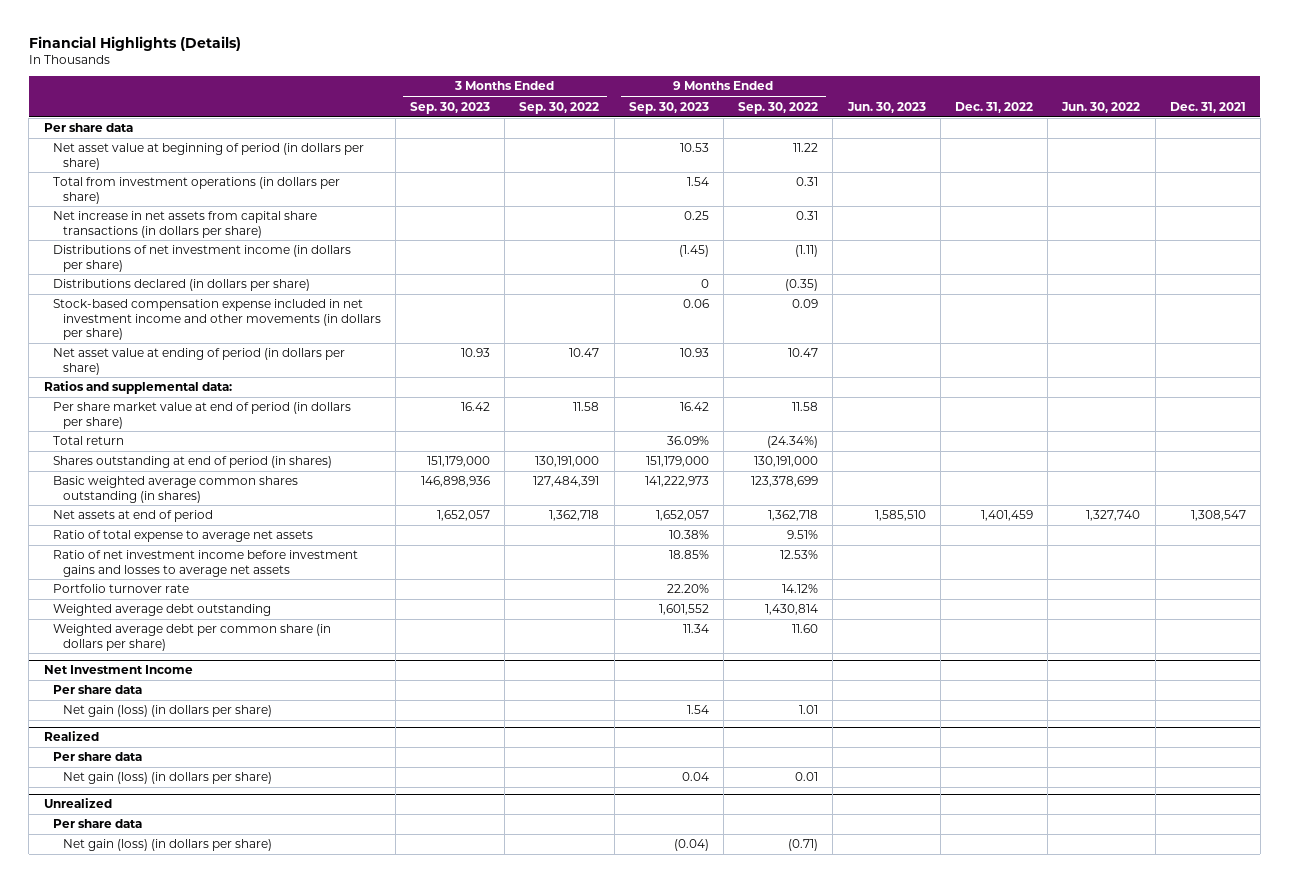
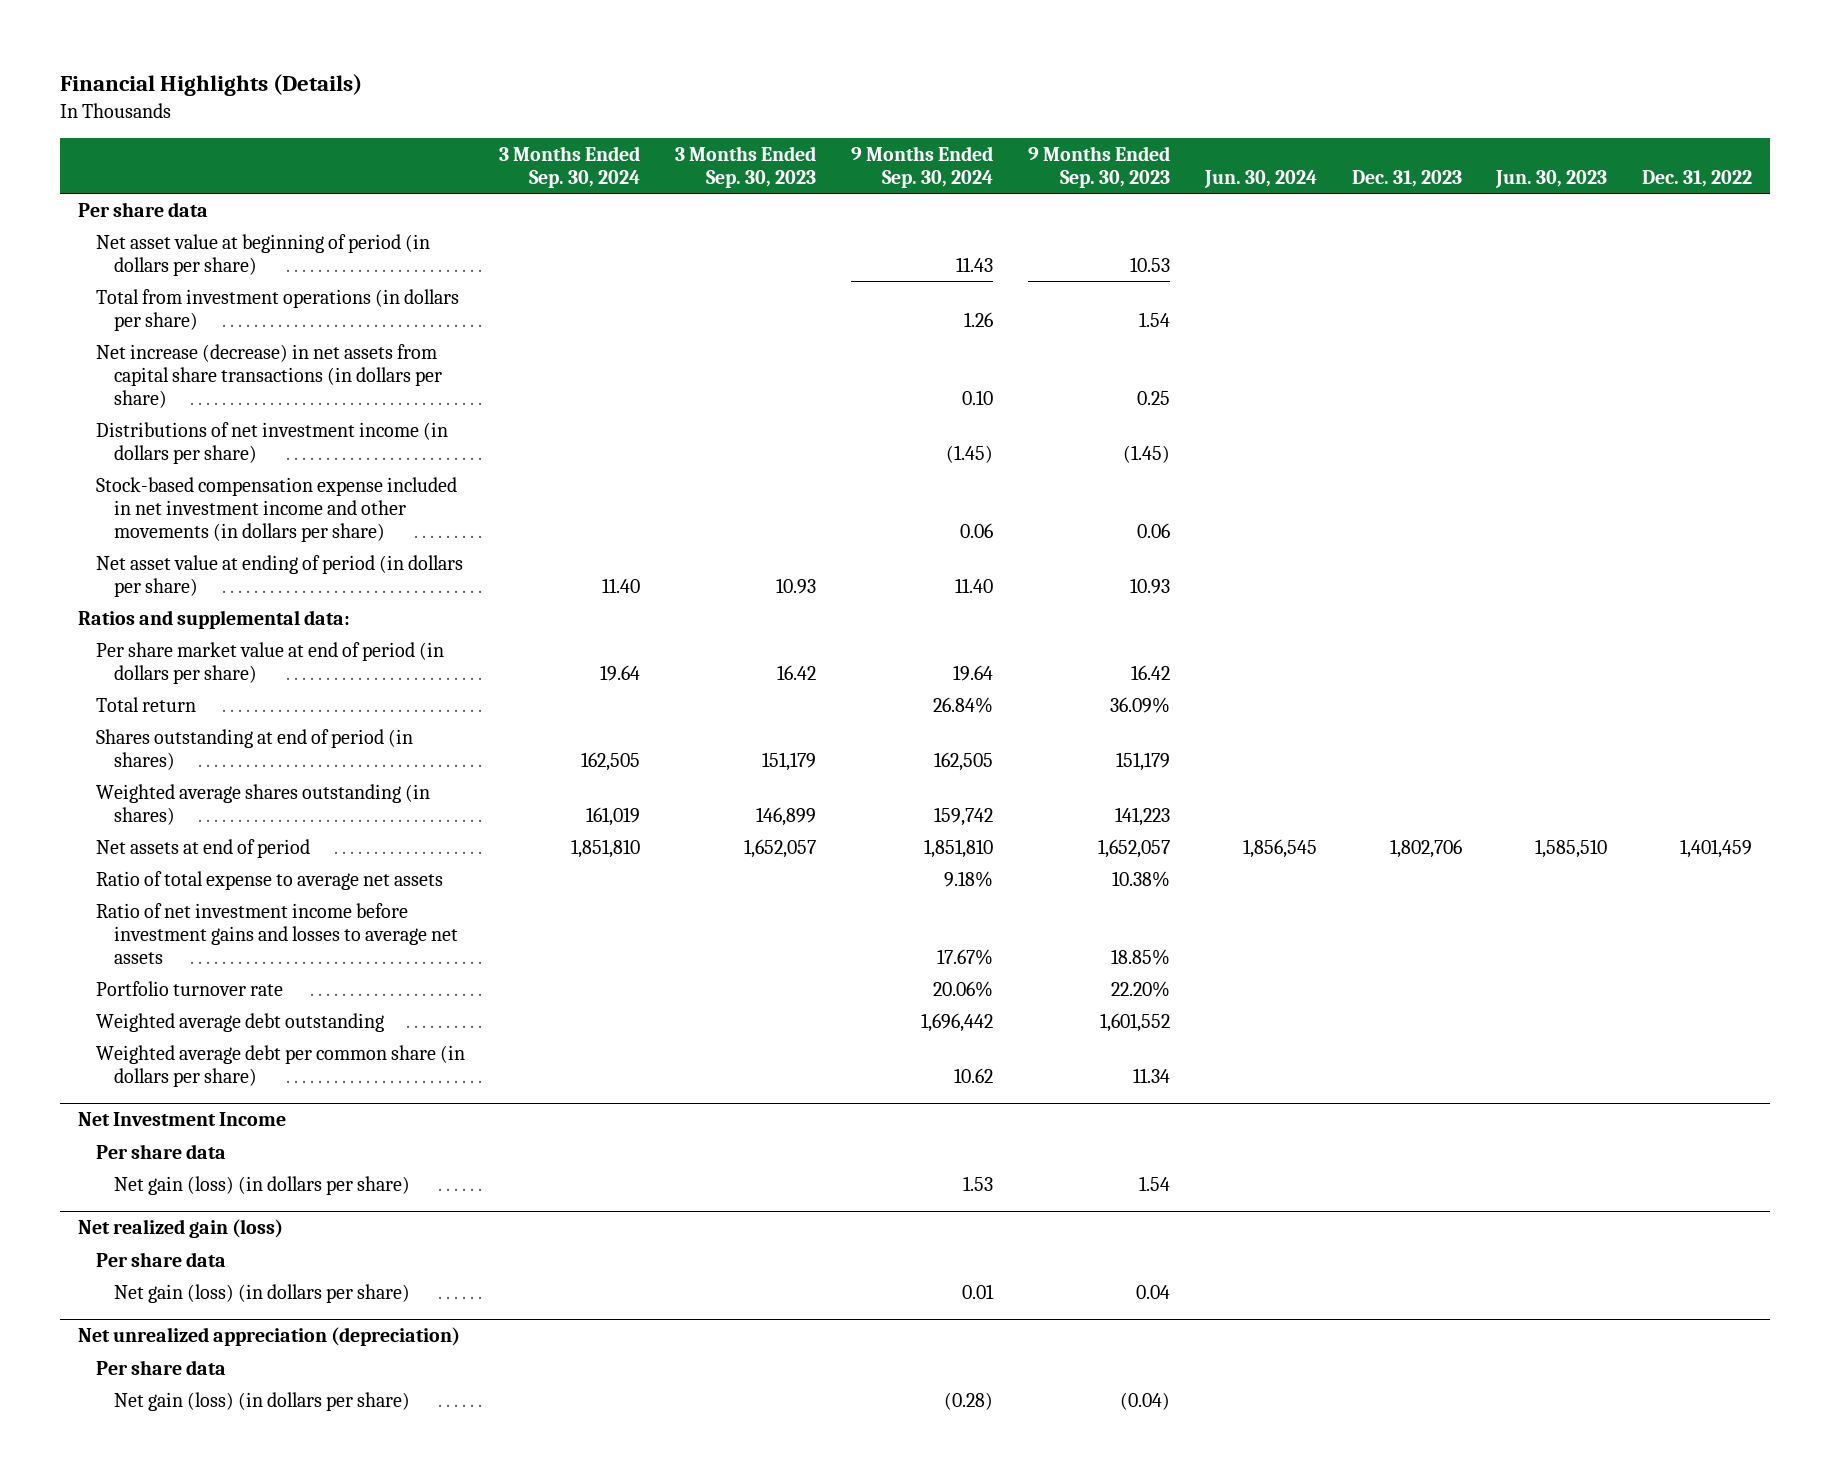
- | 3 Months Ended Sep. 30, 2023 | 3 Months Ended Sep. 30, 2022 | 9 Months Ended Sep. 30, 2023 | 9 Months Ended Sep. 30, 2022 | Jun. 30, 2023 | Dec. 31, 2022 | Jun. 30, 2022 | Dec. 31, 2021
+ | 3 Months Ended Sep. 30, 2024 | 3 Months Ended Sep. 30, 2023 | 9 Months Ended Sep. 30, 2024 | 9 Months Ended Sep. 30, 2023 | Jun. 30, 2024 | Dec. 31, 2023 | Jun. 30, 2023 | Dec. 31, 2022
- Net increase in net assets from capital share transactions (in dollars per share) | | | 0.25 | 0.31 | | | |
+ Net increase (decrease) in net assets from capital share transactions (in dollars per share) | | | 0.10 | 0.25 | | | |
- Distributions declared (in dollars per share) | | | 0 | (0.35) | | | |
- Shares outstanding at end of period (in shares) | 151,179,000 | 130,191,000 | 151,179,000 | 130,191,000 | | | |
- Basic weighted average common shares outstanding (in shares) | 146,898,936 | 127,484,391 | 141,222,973 | 123,378,699 | | | |
+ Shares outstanding at end of period (in shares) | 162,505 | 151,179 | 162,505 | 151,179 | | | |
+ Weighted average shares outstanding (in shares) | 161,019 | 146,899 | 159,742 | 141,223 | | | |
- Realized
+ Net realized gain (loss)
- Unrealized
+ Net unrealized appreciation (depreciation)

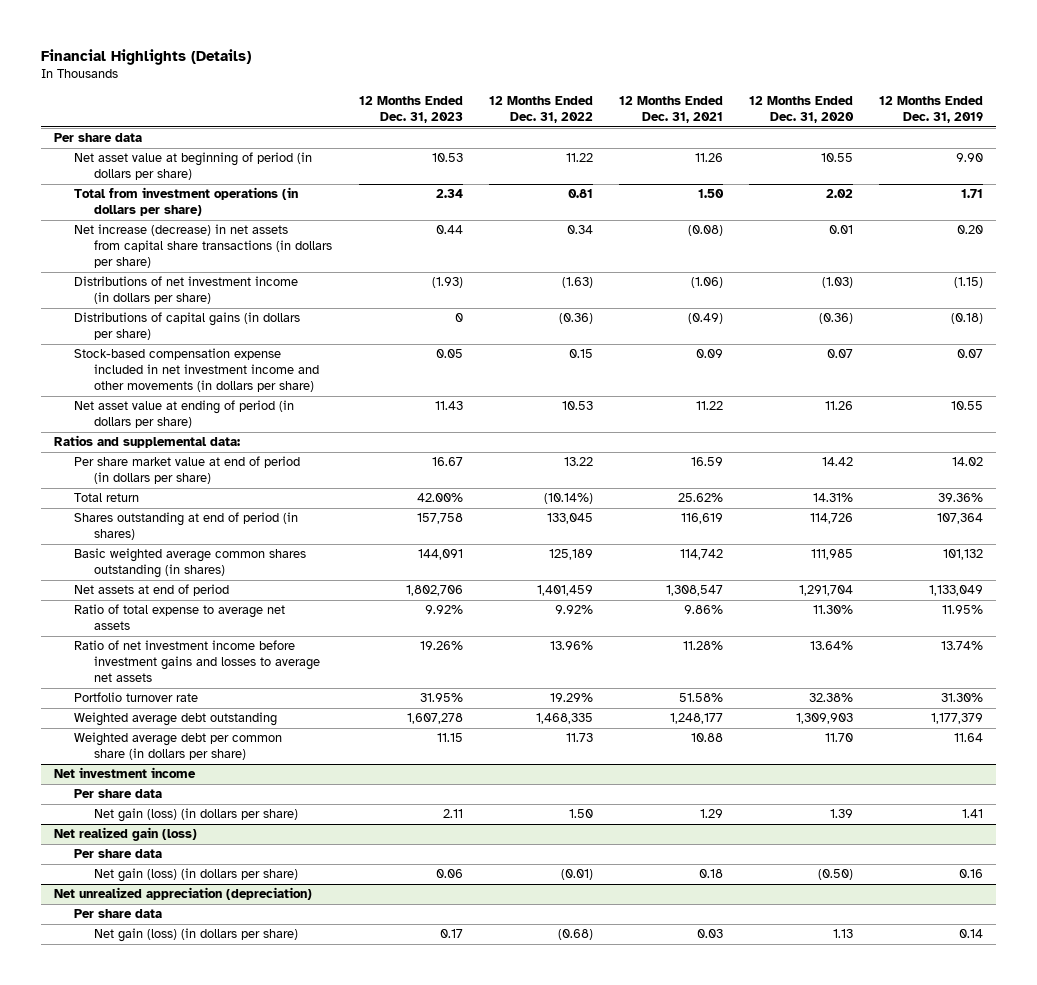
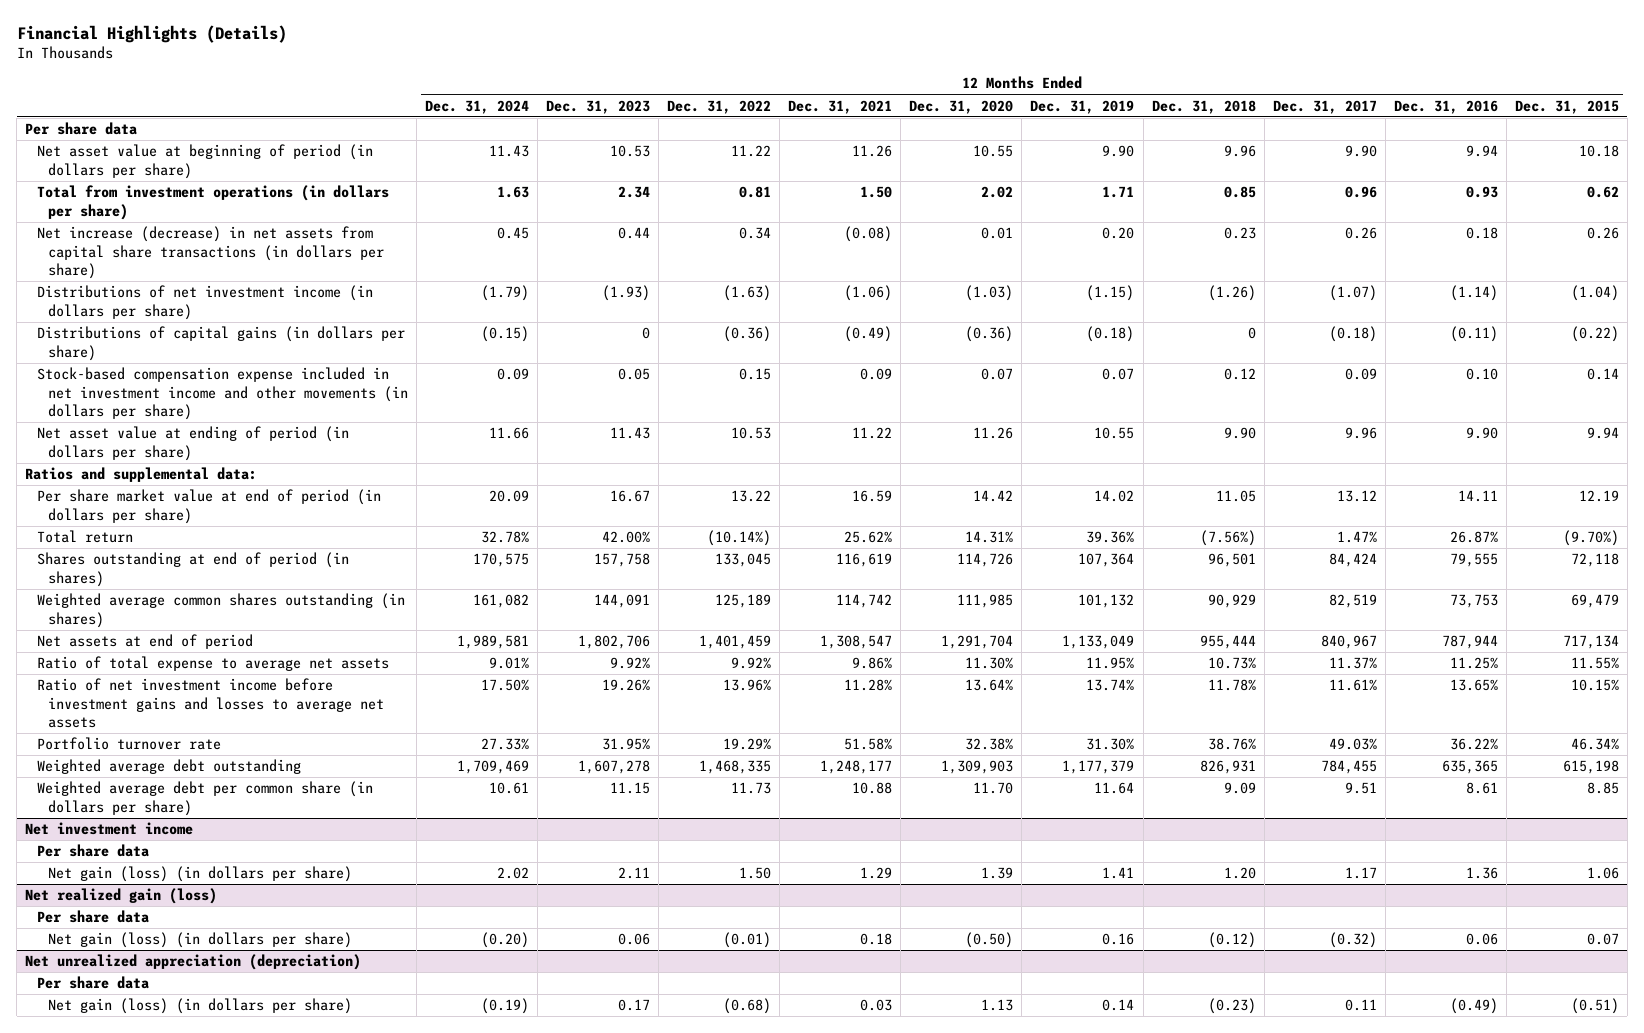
- | 12 Months Ended Dec. 31, 2023 | 12 Months Ended Dec. 31, 2022 | 12 Months Ended Dec. 31, 2021 | 12 Months Ended Dec. 31, 2020 | 12 Months Ended Dec. 31, 2019
+ | 12 Months Ended Dec. 31, 2024 | 12 Months Ended Dec. 31, 2023 | 12 Months Ended Dec. 31, 2022 | 12 Months Ended Dec. 31, 2021 | 12 Months Ended Dec. 31, 2020 | 12 Months Ended Dec. 31, 2019 | 12 Months Ended Dec. 31, 2018 | 12 Months Ended Dec. 31, 2017 | 12 Months Ended Dec. 31, 2016 | 12 Months Ended Dec. 31, 2015
- Basic weighted average common shares outstanding (in shares) | 144,091 | 125,189 | 114,742 | 111,985 | 101,132
+ Weighted average common shares outstanding (in shares) | 161,082 | 144,091 | 125,189 | 114,742 | 111,985 | 101,132 | 90,929 | 82,519 | 73,753 | 69,479

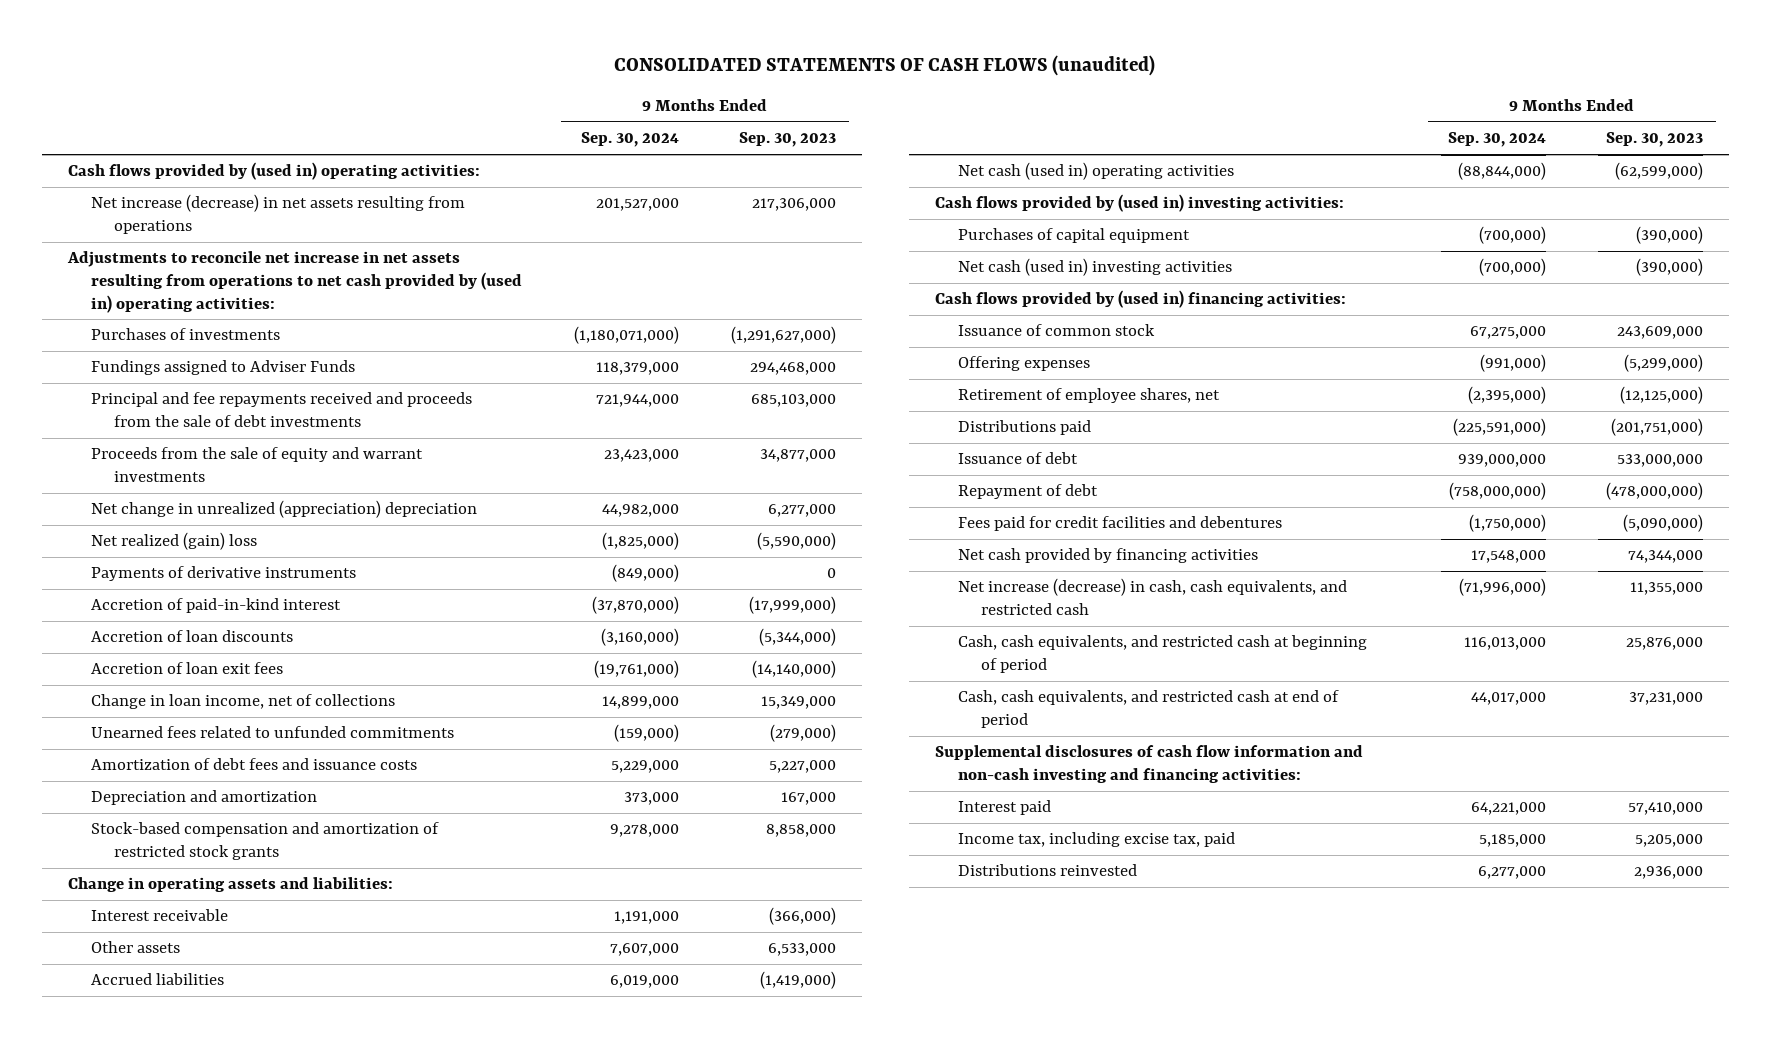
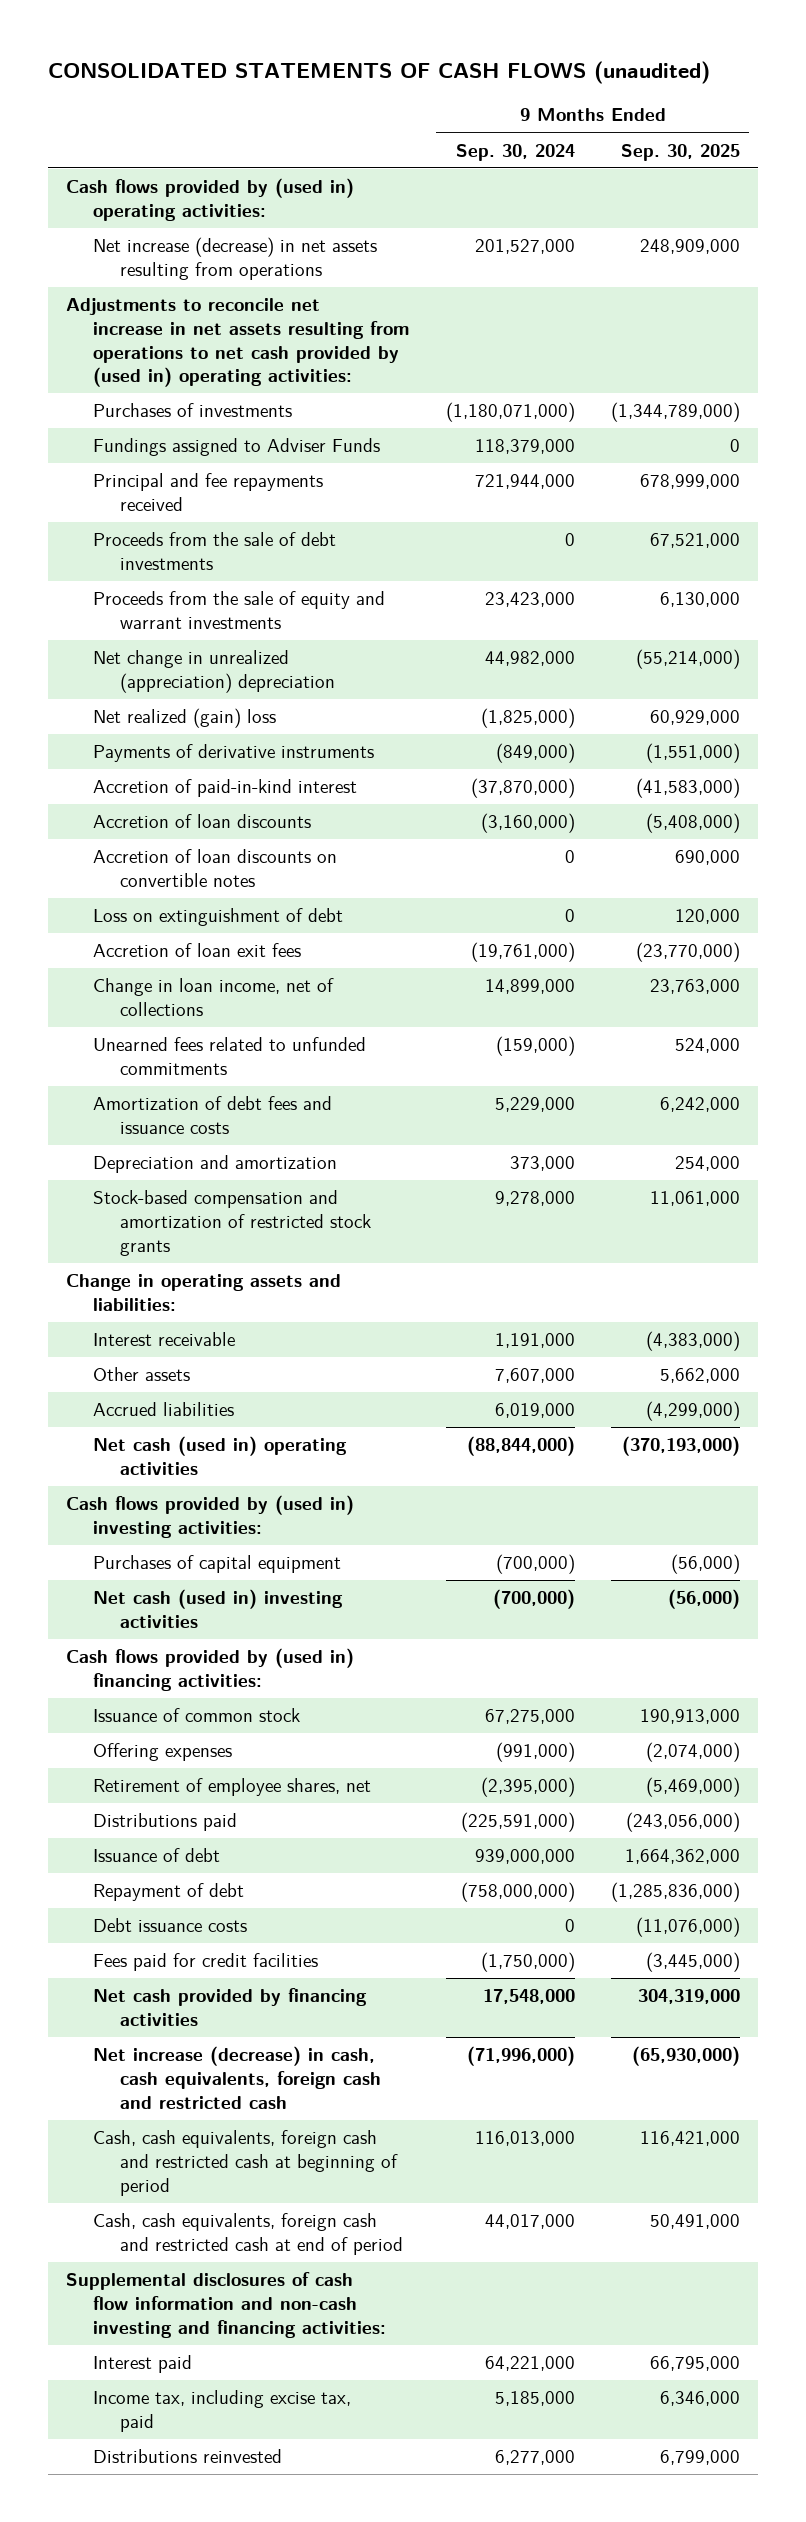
- | 9 Months Ended Sep. 30, 2024 | 9 Months Ended Sep. 30, 2023
+ | 9 Months Ended Sep. 30, 2024 | 9 Months Ended Sep. 30, 2025
- Principal and fee repayments received and proceeds from the sale of debt investments | 721,944,000 | 685,103,000
+ Principal and fee repayments received | 721,944,000 | 678,999,000
+ Proceeds from the sale of debt investments | 0 | 67,521,000
+ Accretion of loan discounts on convertible notes | 0 | 690,000
+ Loss on extinguishment of debt | 0 | 120,000
- Fees paid for credit facilities and debentures | (1,750,000) | (5,090,000)
+ Debt issuance costs | 0 | (11,076,000)
+ Fees paid for credit facilities | (1,750,000) | (3,445,000)
- Net increase (decrease) in cash, cash equivalents, and restricted cash | (71,996,000) | 11,355,000
- Cash, cash equivalents, and restricted cash at beginning of period | 116,013,000 | 25,876,000
- Cash, cash equivalents, and restricted cash at end of period | 44,017,000 | 37,231,000
+ Net increase (decrease) in cash, cash equivalents, foreign cash and restricted cash | (71,996,000) | (65,930,000)
+ Cash, cash equivalents, foreign cash and restricted cash at beginning of period | 116,013,000 | 116,421,000
+ Cash, cash equivalents, foreign cash and restricted cash at end of period | 44,017,000 | 50,491,000

